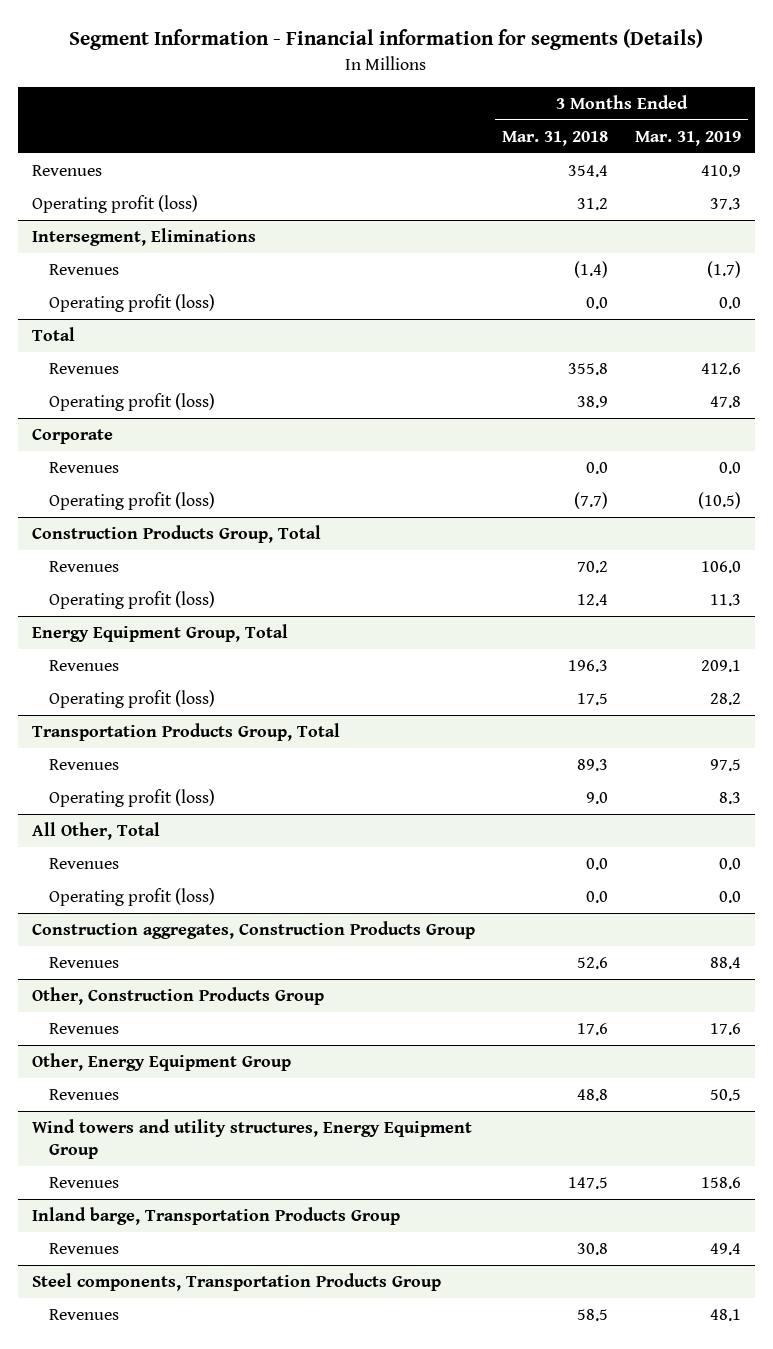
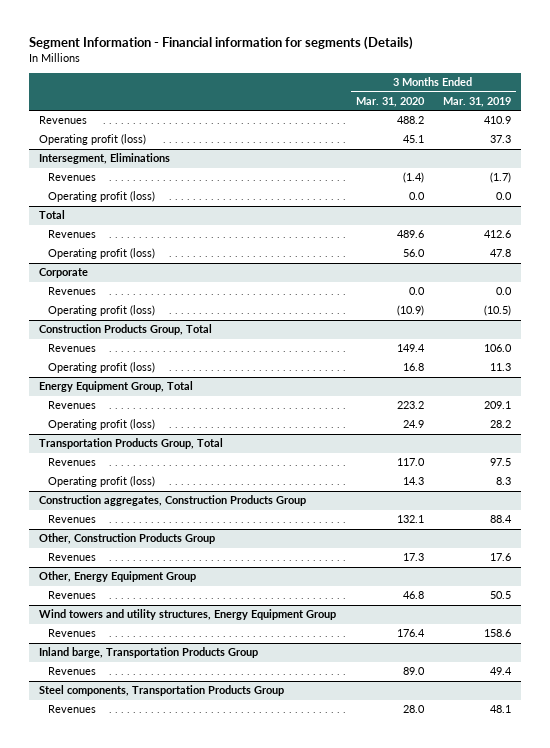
- | 3 Months Ended Mar. 31, 2018 | 3 Months Ended Mar. 31, 2019
+ | 3 Months Ended Mar. 31, 2020 | 3 Months Ended Mar. 31, 2019
- All Other, Total
- Revenues | 0.0 | 0.0
- Operating profit (loss) | 0.0 | 0.0

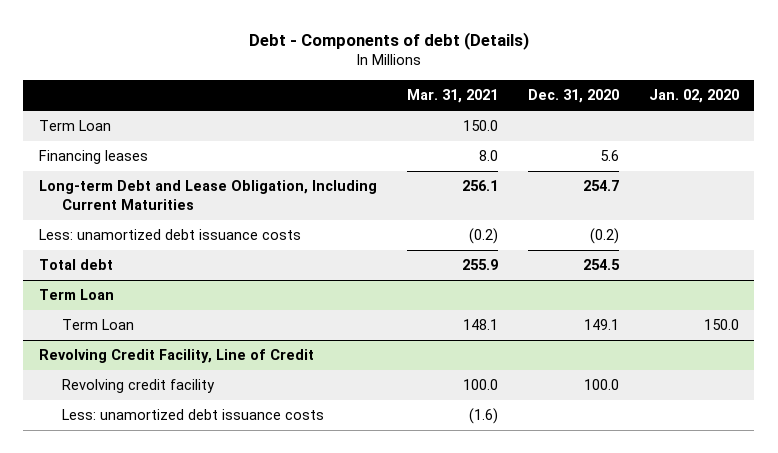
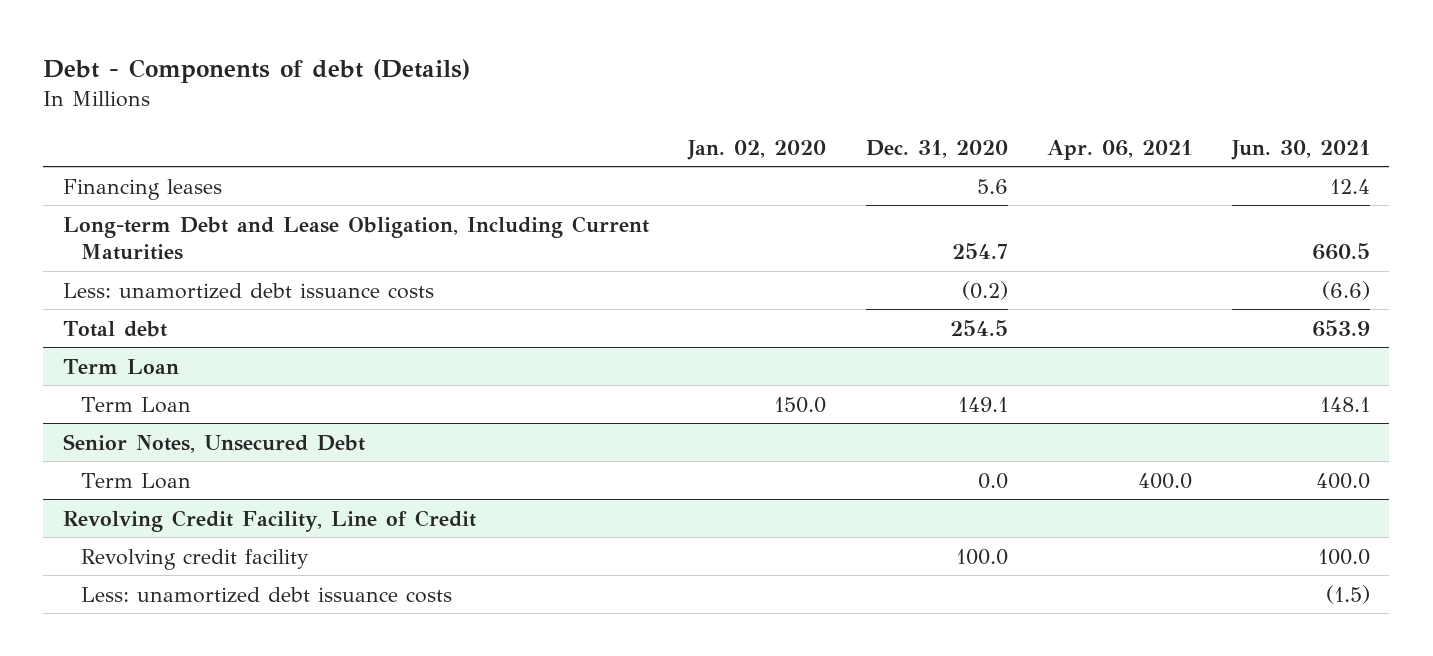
- | Mar. 31, 2021 | Dec. 31, 2020 | Jan. 02, 2020
+ | Jan. 02, 2020 | Dec. 31, 2020 | Apr. 06, 2021 | Jun. 30, 2021
- Term Loan | 150.0 | |
+ Senior Notes, Unsecured Debt
+ Term Loan | | 0.0 | 400.0 | 400.0

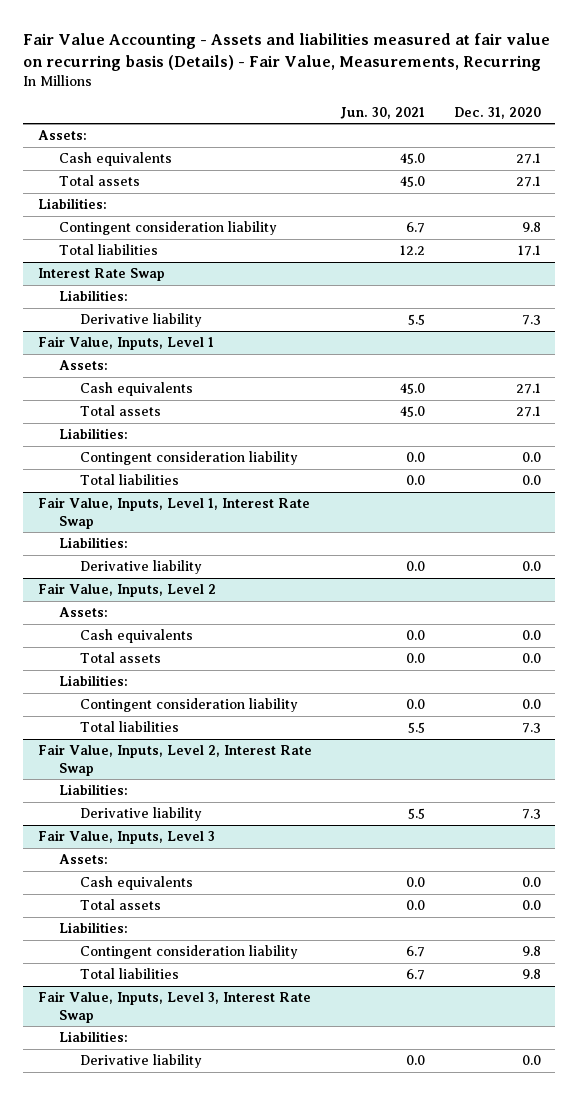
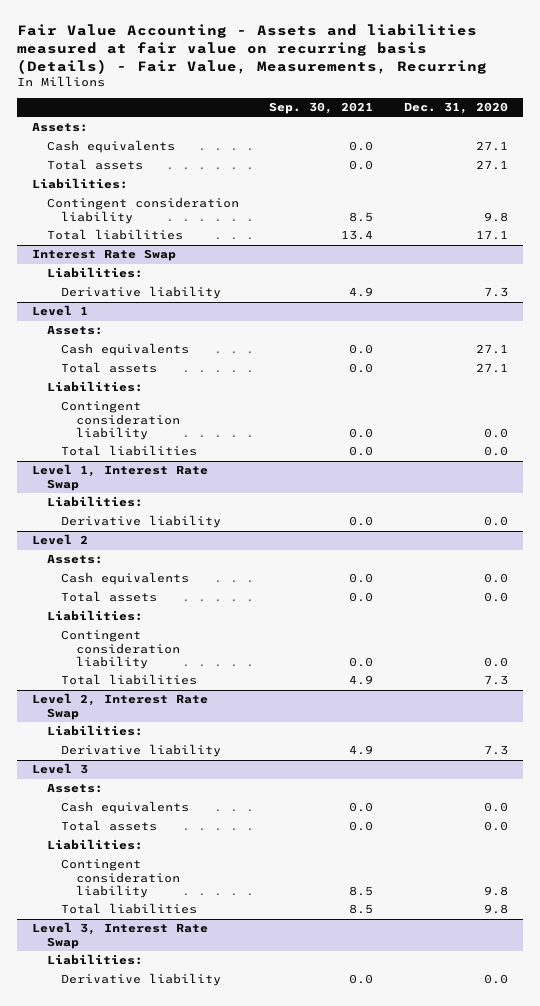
- | Jun. 30, 2021 | Dec. 31, 2020
+ | Sep. 30, 2021 | Dec. 31, 2020
- Fair Value, Inputs, Level 1
+ Level 1
- Fair Value, Inputs, Level 1, Interest Rate Swap
+ Level 1, Interest Rate Swap
- Fair Value, Inputs, Level 2
+ Level 2
- Fair Value, Inputs, Level 2, Interest Rate Swap
+ Level 2, Interest Rate Swap
- Fair Value, Inputs, Level 3
+ Level 3
- Fair Value, Inputs, Level 3, Interest Rate Swap
+ Level 3, Interest Rate Swap

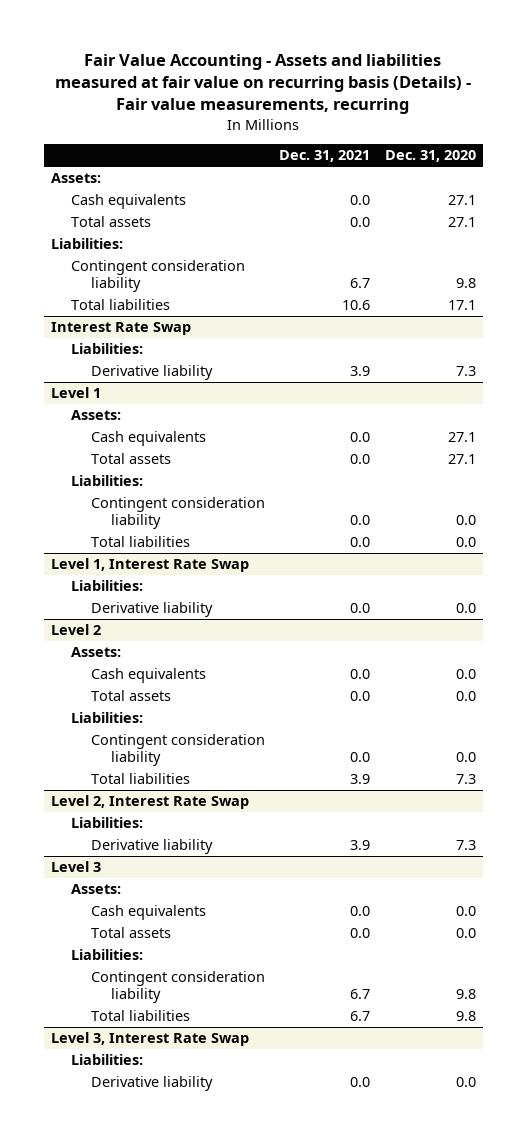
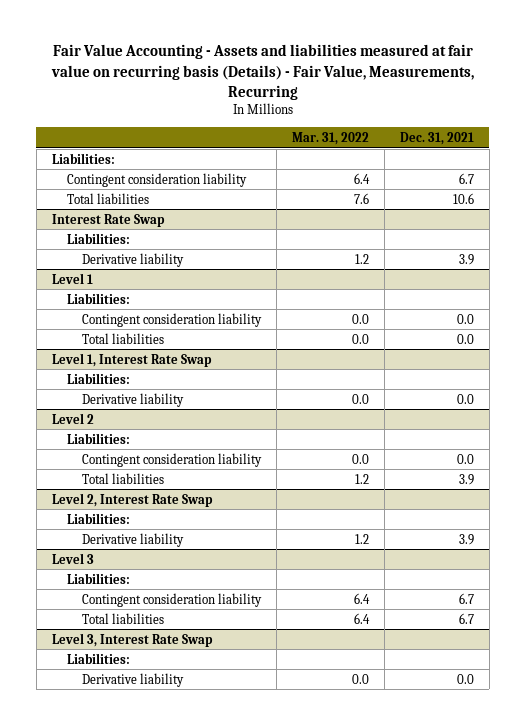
- Fair Value Accounting - Assets and liabilities measured at fair value on recurring basis (Details) - Fair value measurements, recurring
+ Fair Value Accounting - Assets and liabilities measured at fair value on recurring basis (Details) - Fair Value, Measurements, Recurring
- | Dec. 31, 2021 | Dec. 31, 2020
+ | Mar. 31, 2022 | Dec. 31, 2021
- Assets:
- Cash equivalents | 0.0 | 27.1
- Total assets | 0.0 | 27.1
@ Level 1
- Assets:
- Cash equivalents | 0.0 | 27.1
- Total assets | 0.0 | 27.1
@ Level 2
- Assets:
- Cash equivalents | 0.0 | 0.0
- Total assets | 0.0 | 0.0
@ Level 3
- Assets:
- Cash equivalents | 0.0 | 0.0
- Total assets | 0.0 | 0.0

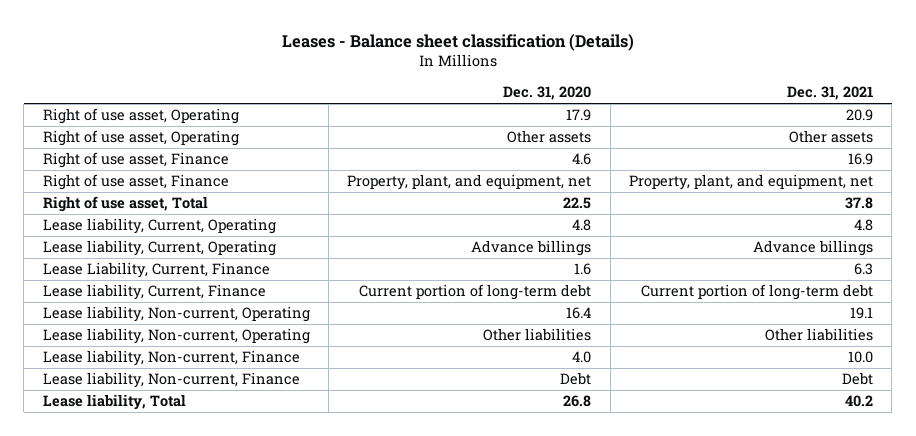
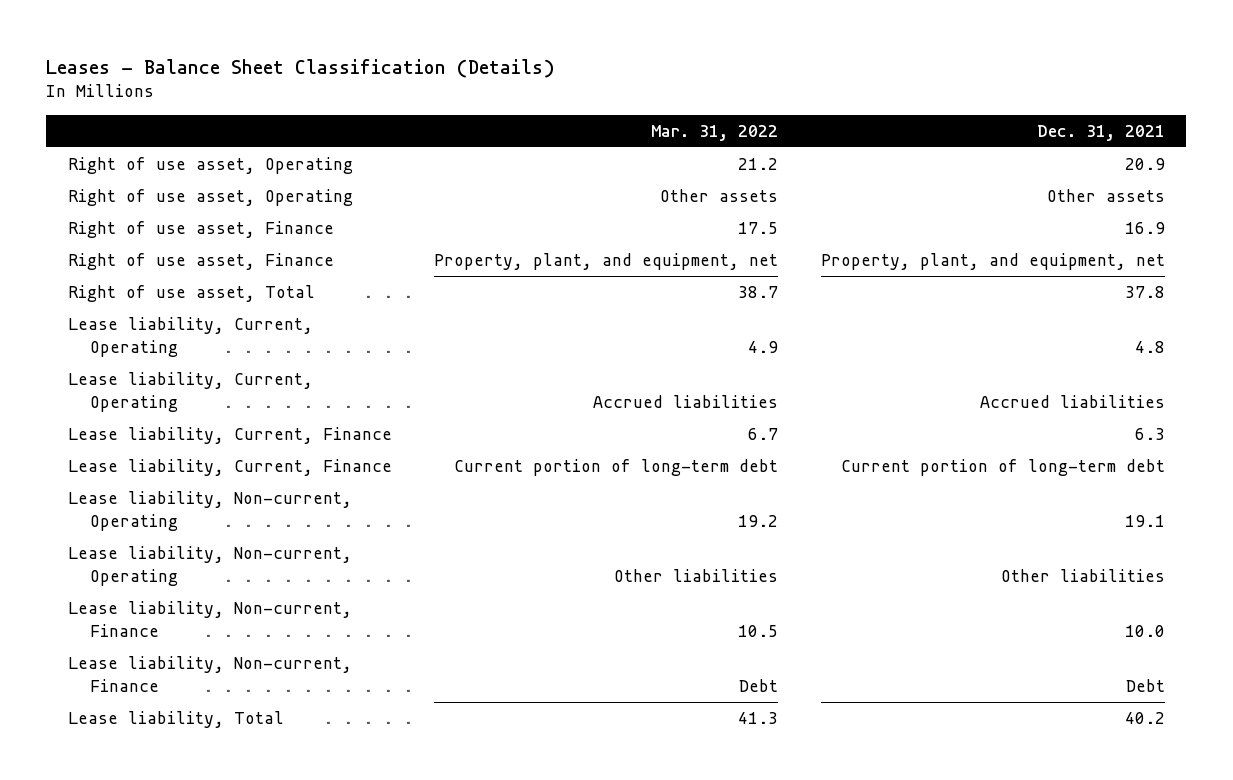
- Leases - Balance sheet classification (Details)
+ Leases - Balance Sheet Classification (Details)
- | Dec. 31, 2020 | Dec. 31, 2021
+ | Mar. 31, 2022 | Dec. 31, 2021
- Lease liability, Current, Operating | Advance billings | Advance billings
- Lease Liability, Current, Finance | 1.6 | 6.3
+ Lease liability, Current, Operating | Accrued liabilities | Accrued liabilities
+ Lease liability, Current, Finance | 6.7 | 6.3

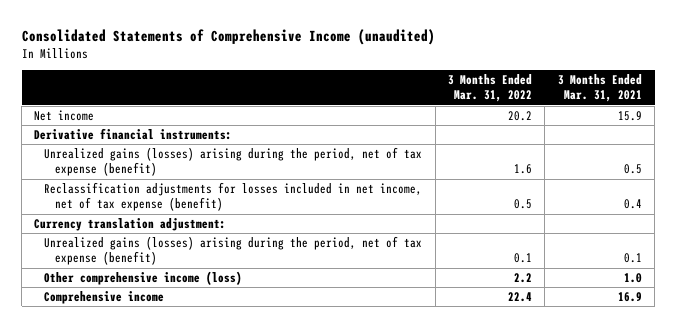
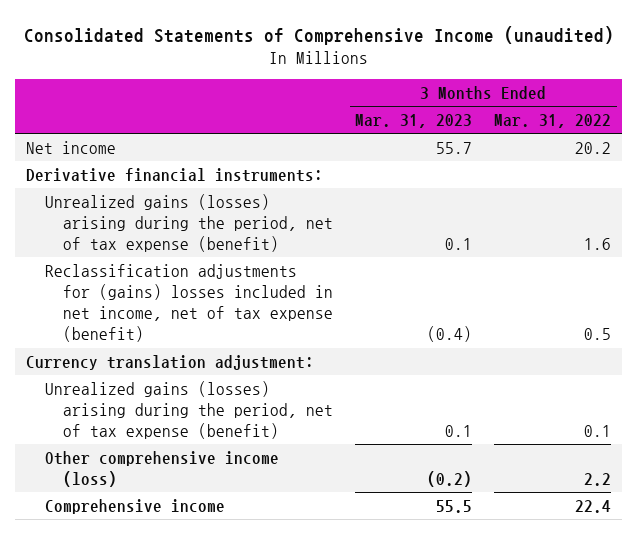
- | 3 Months Ended Mar. 31, 2022 | 3 Months Ended Mar. 31, 2021
+ | 3 Months Ended Mar. 31, 2023 | 3 Months Ended Mar. 31, 2022
- Reclassification adjustments for losses included in net income, net of tax expense (benefit) | 0.5 | 0.4
+ Reclassification adjustments for (gains) losses included in net income, net of tax expense (benefit) | (0.4) | 0.5

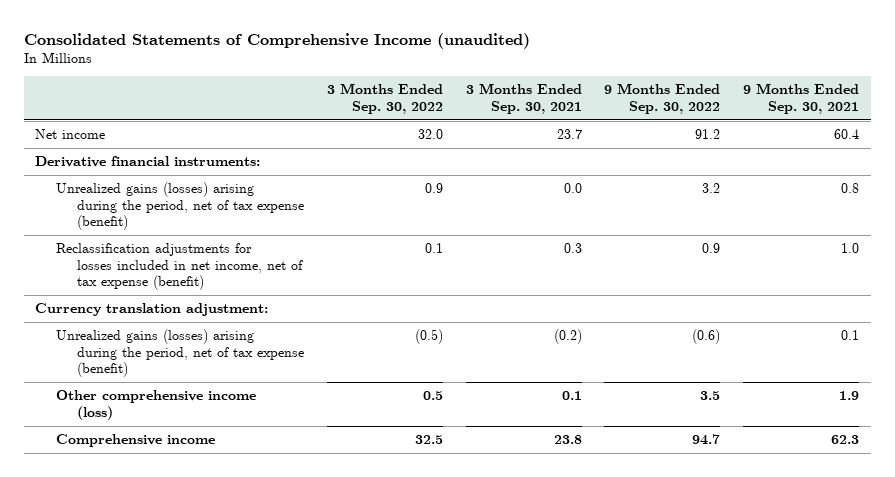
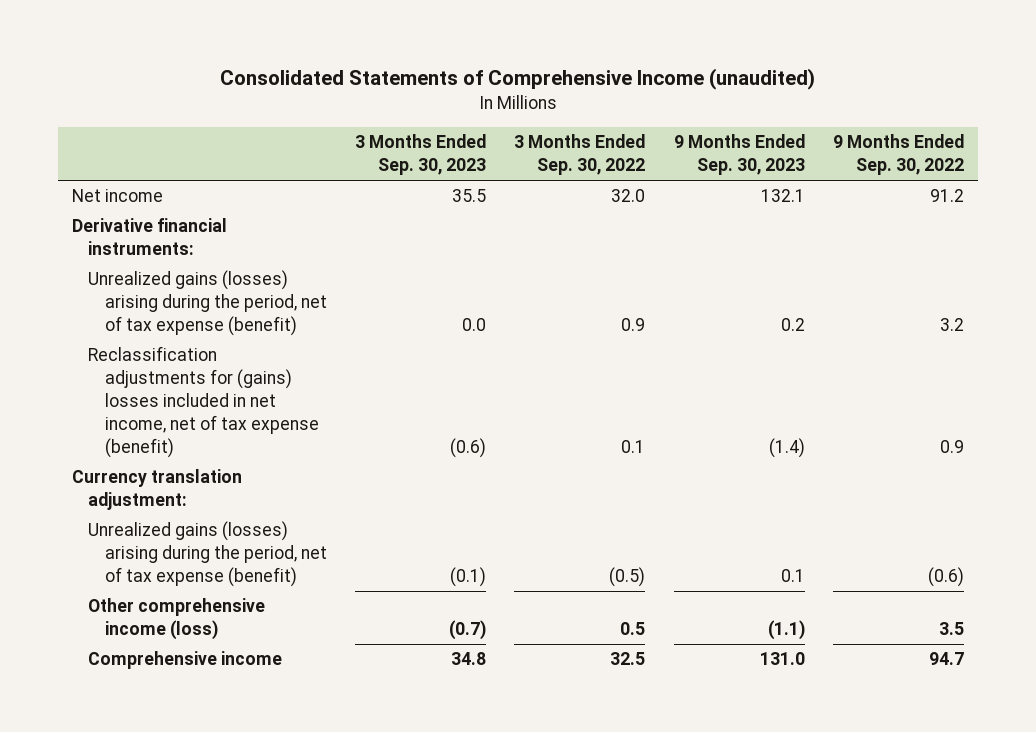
- | 3 Months Ended Sep. 30, 2022 | 3 Months Ended Sep. 30, 2021 | 9 Months Ended Sep. 30, 2022 | 9 Months Ended Sep. 30, 2021
+ | 3 Months Ended Sep. 30, 2023 | 3 Months Ended Sep. 30, 2022 | 9 Months Ended Sep. 30, 2023 | 9 Months Ended Sep. 30, 2022
- Reclassification adjustments for losses included in net income, net of tax expense (benefit) | 0.1 | 0.3 | 0.9 | 1.0
+ Reclassification adjustments for (gains) losses included in net income, net of tax expense (benefit) | (0.6) | 0.1 | (1.4) | 0.9

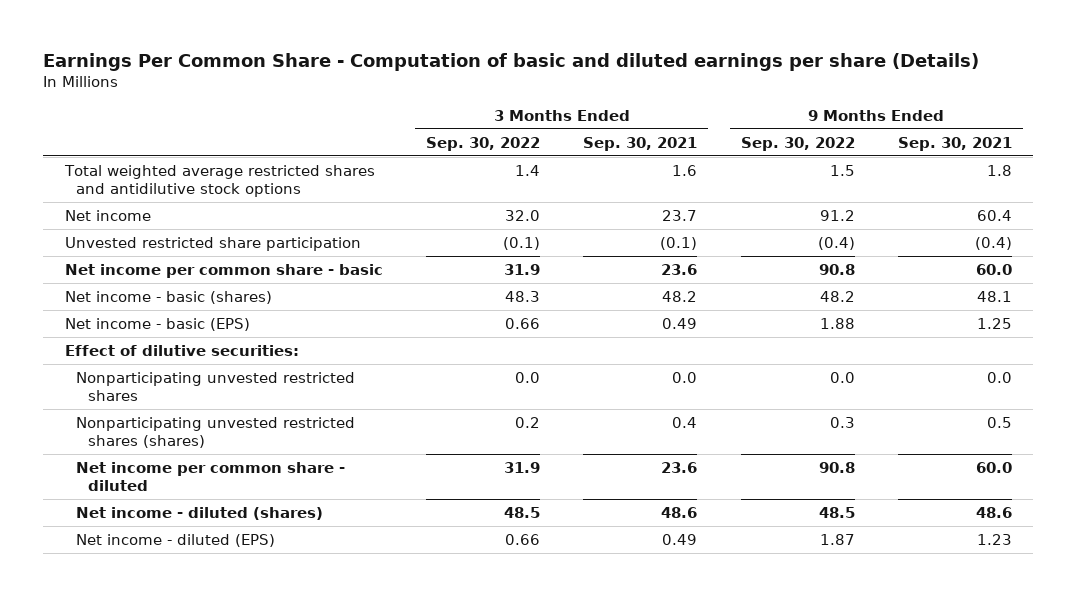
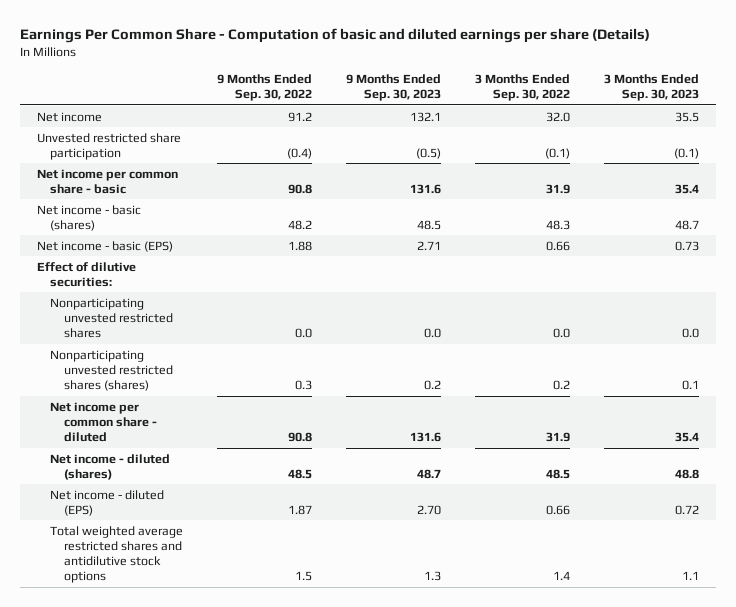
- | 3 Months Ended Sep. 30, 2022 | 3 Months Ended Sep. 30, 2021 | 9 Months Ended Sep. 30, 2022 | 9 Months Ended Sep. 30, 2021
+ | 9 Months Ended Sep. 30, 2022 | 9 Months Ended Sep. 30, 2023 | 3 Months Ended Sep. 30, 2022 | 3 Months Ended Sep. 30, 2023
moved down: Total weighted average restricted shares and antidilutive stock options | 1.5 | 1.3 | 1.4 | 1.1

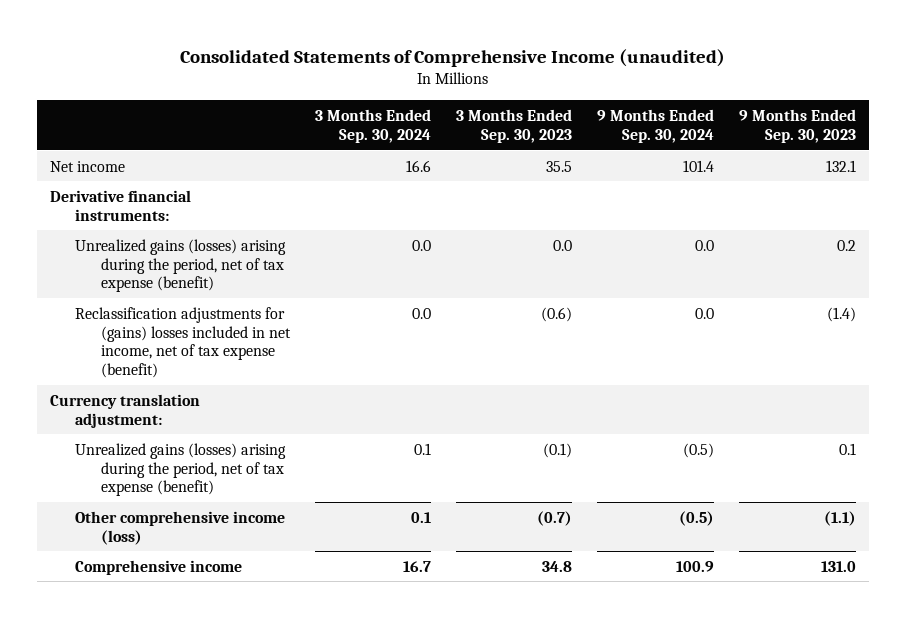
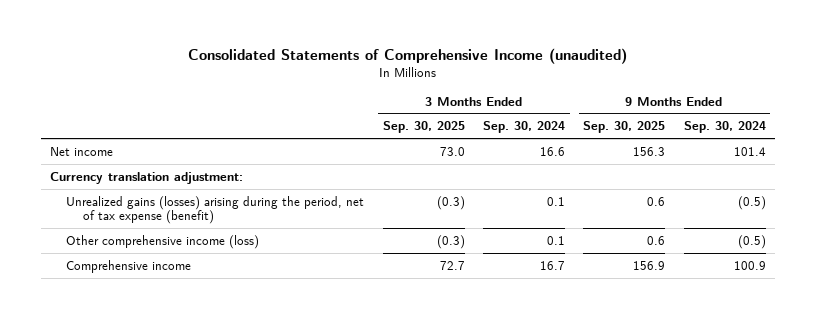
- | 3 Months Ended Sep. 30, 2024 | 3 Months Ended Sep. 30, 2023 | 9 Months Ended Sep. 30, 2024 | 9 Months Ended Sep. 30, 2023
+ | 3 Months Ended Sep. 30, 2025 | 3 Months Ended Sep. 30, 2024 | 9 Months Ended Sep. 30, 2025 | 9 Months Ended Sep. 30, 2024
- Derivative financial instruments:
- Unrealized gains (losses) arising during the period, net of tax expense (benefit) | 0.0 | 0.0 | 0.0 | 0.2
- Reclassification adjustments for (gains) losses included in net income, net of tax expense (benefit) | 0.0 | (0.6) | 0.0 | (1.4)

